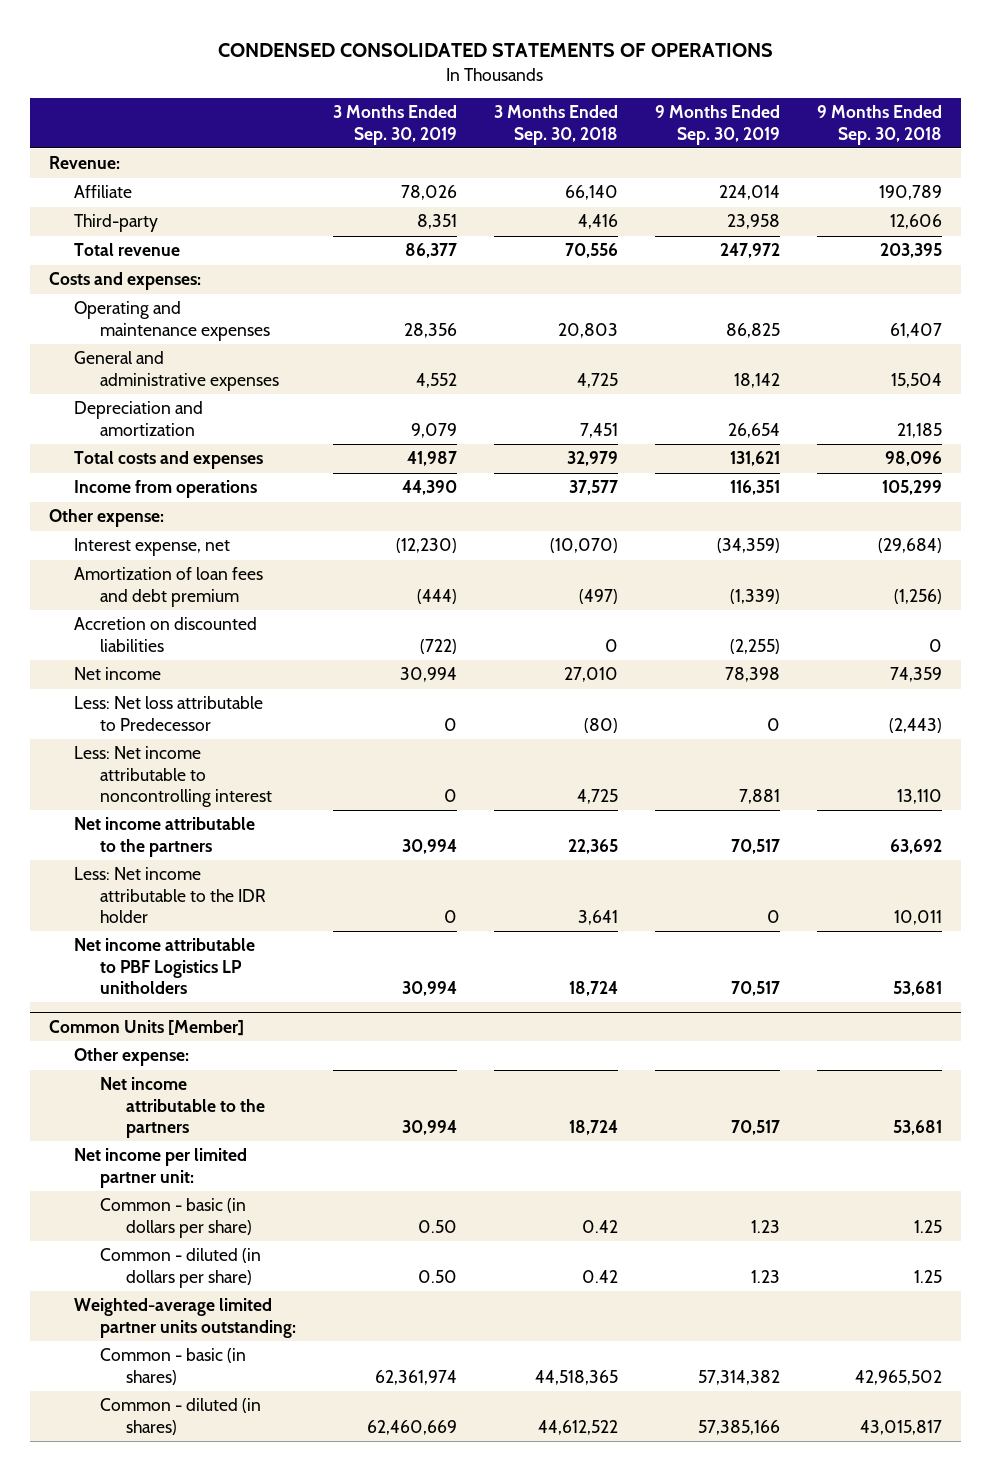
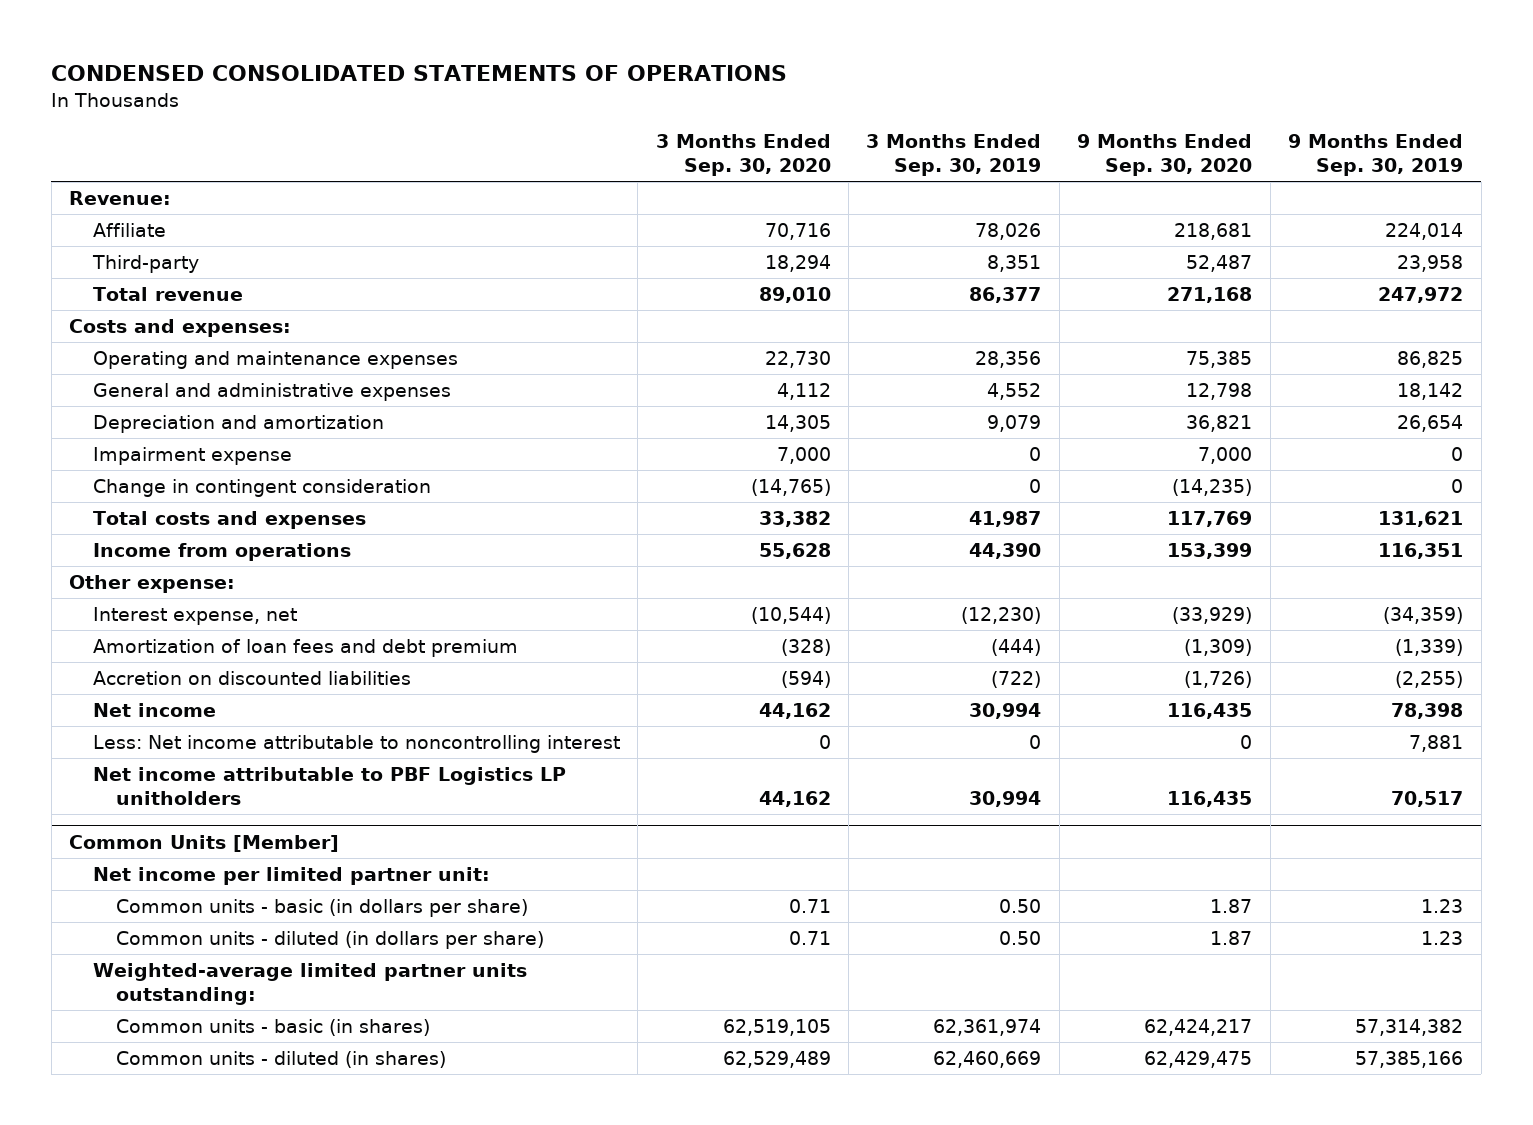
- | 3 Months Ended Sep. 30, 2019 | 3 Months Ended Sep. 30, 2018 | 9 Months Ended Sep. 30, 2019 | 9 Months Ended Sep. 30, 2018
+ | 3 Months Ended Sep. 30, 2020 | 3 Months Ended Sep. 30, 2019 | 9 Months Ended Sep. 30, 2020 | 9 Months Ended Sep. 30, 2019
+ Impairment expense | 7,000 | 0 | 7,000 | 0
+ Change in contingent consideration | (14,765) | 0 | (14,235) | 0
- Less: Net loss attributable to Predecessor | 0 | (80) | 0 | (2,443)
- Net income attributable to the partners | 30,994 | 22,365 | 70,517 | 63,692
- Less: Net income attributable to the IDR holder | 0 | 3,641 | 0 | 10,011
@ Common Units [Member]
- Other expense:
- Net income attributable to the partners | 30,994 | 18,724 | 70,517 | 53,681
- Common - basic (in dollars per share) | 0.50 | 0.42 | 1.23 | 1.25
- Common - diluted (in dollars per share) | 0.50 | 0.42 | 1.23 | 1.25
+ Common units - basic (in dollars per share) | 0.71 | 0.50 | 1.87 | 1.23
+ Common units - diluted (in dollars per share) | 0.71 | 0.50 | 1.87 | 1.23
- Common - basic (in shares) | 62,361,974 | 44,518,365 | 57,314,382 | 42,965,502
- Common - diluted (in shares) | 62,460,669 | 44,612,522 | 57,385,166 | 43,015,817
+ Common units - basic (in shares) | 62,519,105 | 62,361,974 | 62,424,217 | 57,314,382
+ Common units - diluted (in shares) | 62,529,489 | 62,460,669 | 62,429,475 | 57,385,166

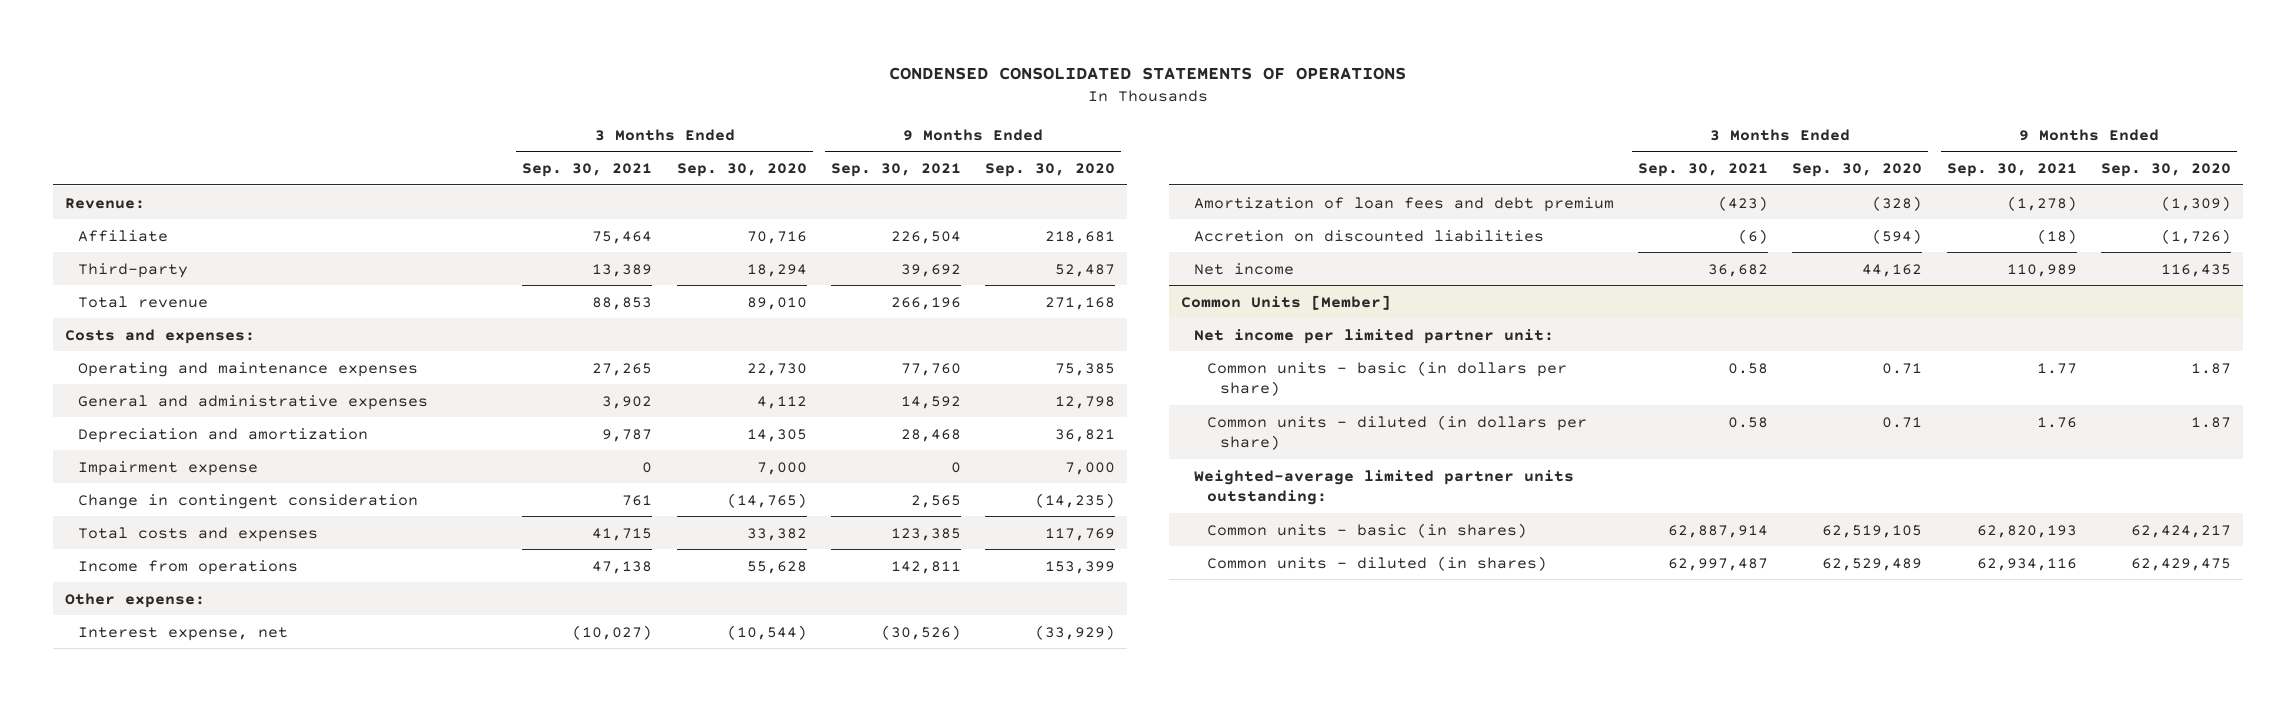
- | 3 Months Ended Sep. 30, 2020 | 3 Months Ended Sep. 30, 2019 | 9 Months Ended Sep. 30, 2020 | 9 Months Ended Sep. 30, 2019
+ | 3 Months Ended Sep. 30, 2021 | 3 Months Ended Sep. 30, 2020 | 9 Months Ended Sep. 30, 2021 | 9 Months Ended Sep. 30, 2020
- Less: Net income attributable to noncontrolling interest | 0 | 0 | 0 | 7,881
- Net income attributable to PBF Logistics LP unitholders | 44,162 | 30,994 | 116,435 | 70,517

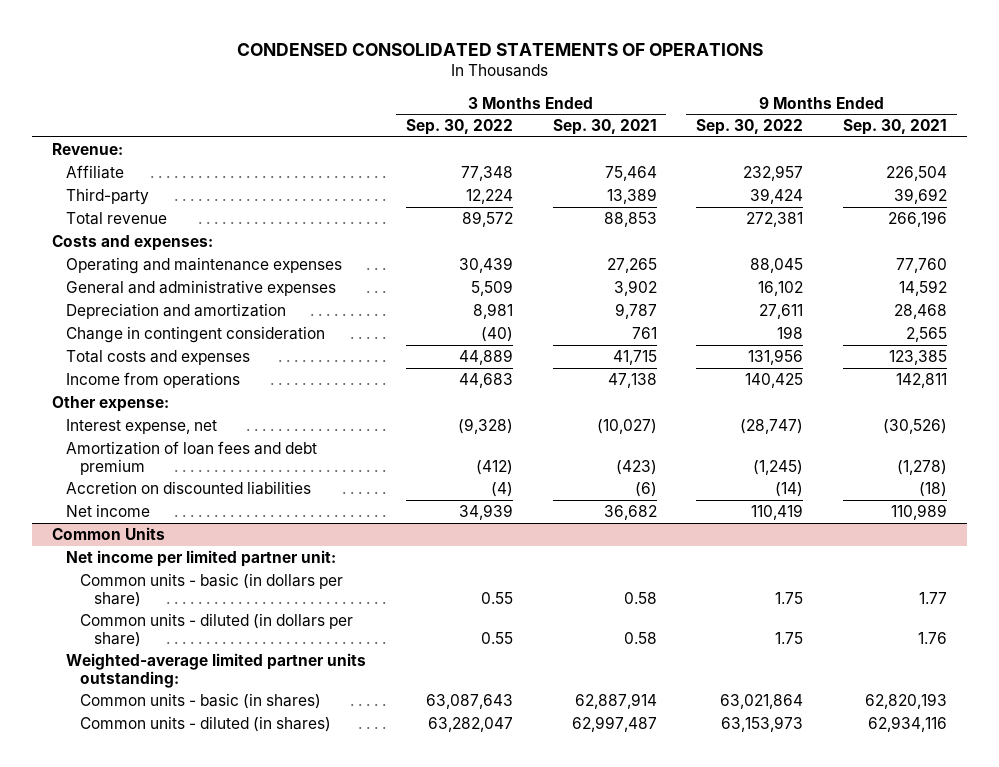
- | 3 Months Ended Sep. 30, 2021 | 3 Months Ended Sep. 30, 2020 | 9 Months Ended Sep. 30, 2021 | 9 Months Ended Sep. 30, 2020
+ | 3 Months Ended Sep. 30, 2022 | 3 Months Ended Sep. 30, 2021 | 9 Months Ended Sep. 30, 2022 | 9 Months Ended Sep. 30, 2021
- Impairment expense | 0 | 7,000 | 0 | 7,000
- Common Units [Member]
+ Common Units

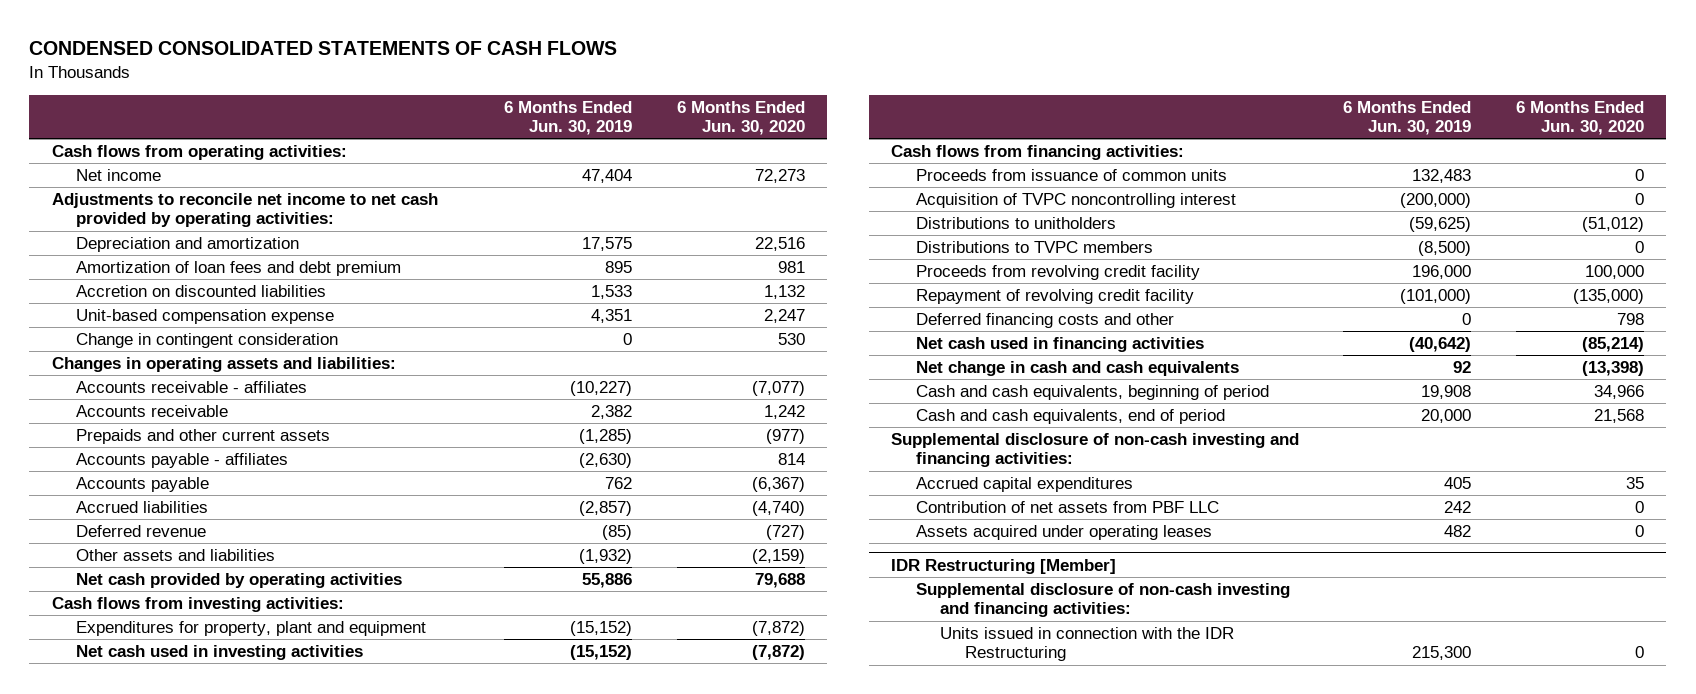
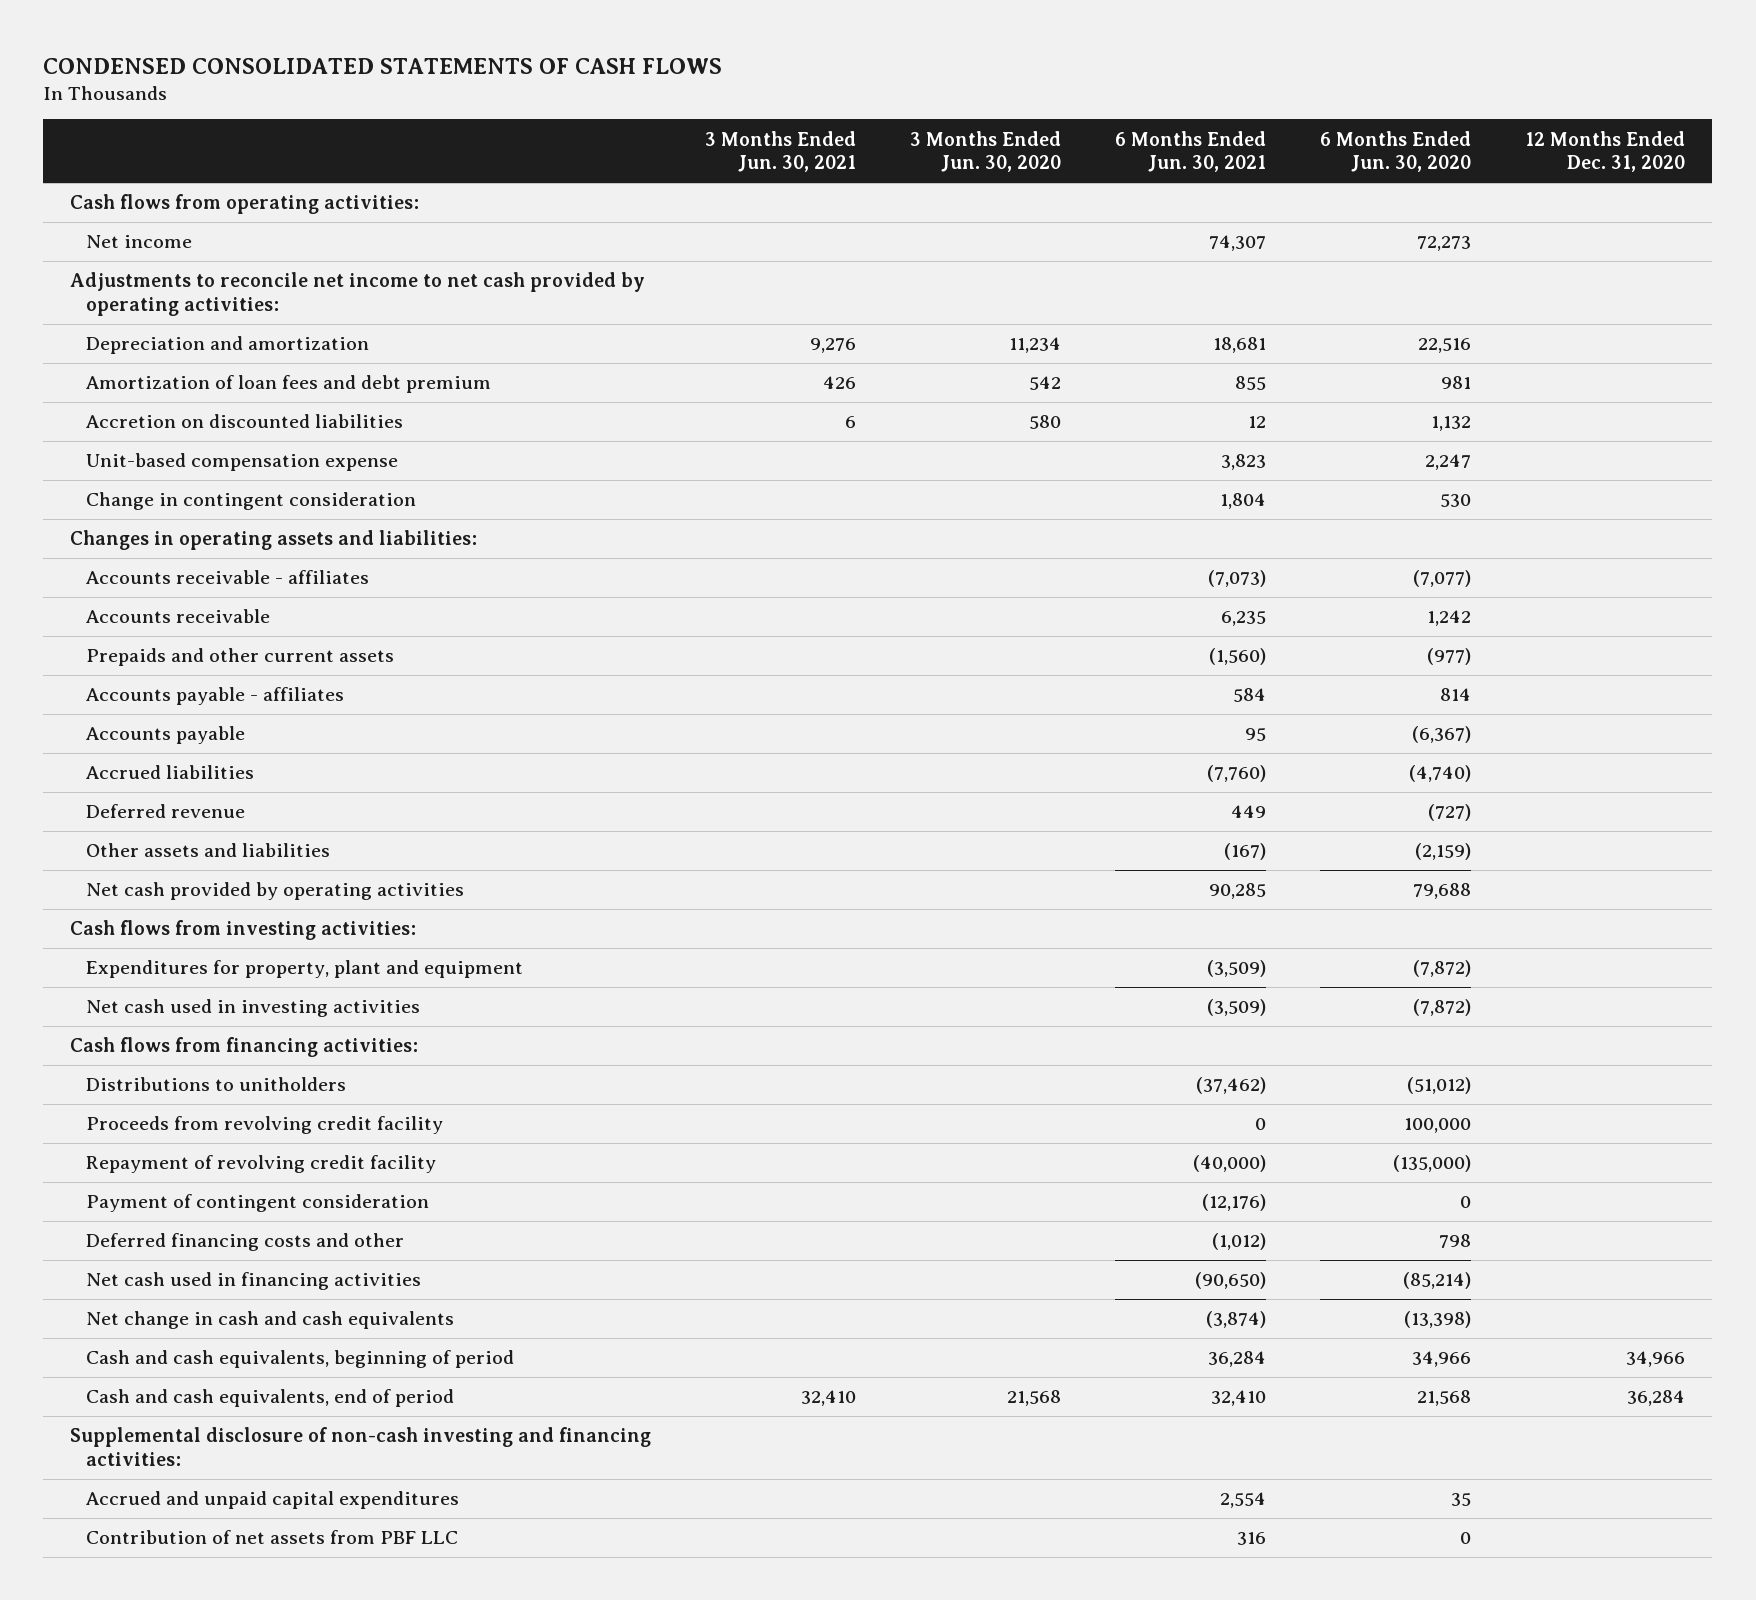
- | 6 Months Ended Jun. 30, 2019 | 6 Months Ended Jun. 30, 2020
+ | 3 Months Ended Jun. 30, 2021 | 3 Months Ended Jun. 30, 2020 | 6 Months Ended Jun. 30, 2021 | 6 Months Ended Jun. 30, 2020 | 12 Months Ended Dec. 31, 2020
- Proceeds from issuance of common units | 132,483 | 0
- Acquisition of TVPC noncontrolling interest | (200,000) | 0
- Distributions to TVPC members | (8,500) | 0
+ Payment of contingent consideration | | | (12,176) | 0 |
- Accrued capital expenditures | 405 | 35
+ Accrued and unpaid capital expenditures | | | 2,554 | 35 |
- Assets acquired under operating leases | 482 | 0
- IDR Restructuring [Member]
- Supplemental disclosure of non-cash investing and financing activities:
- Units issued in connection with the IDR Restructuring | 215,300 | 0

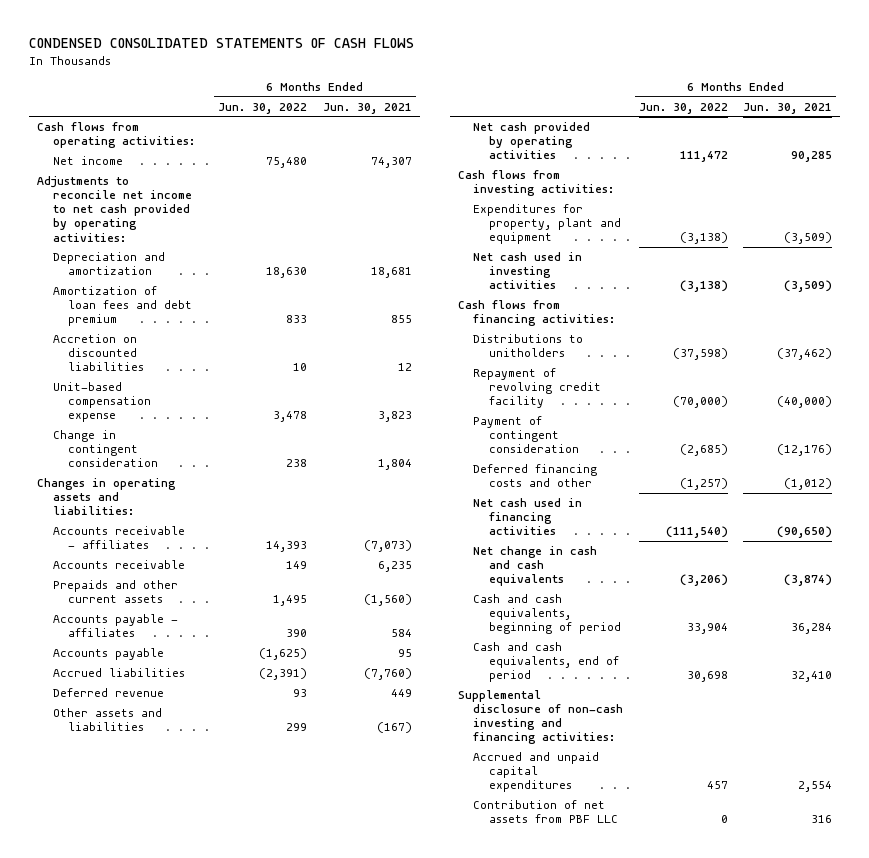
- | 3 Months Ended Jun. 30, 2021 | 3 Months Ended Jun. 30, 2020 | 6 Months Ended Jun. 30, 2021 | 6 Months Ended Jun. 30, 2020 | 12 Months Ended Dec. 31, 2020
+ | 6 Months Ended Jun. 30, 2022 | 6 Months Ended Jun. 30, 2021
- Proceeds from revolving credit facility | | | 0 | 100,000 |

